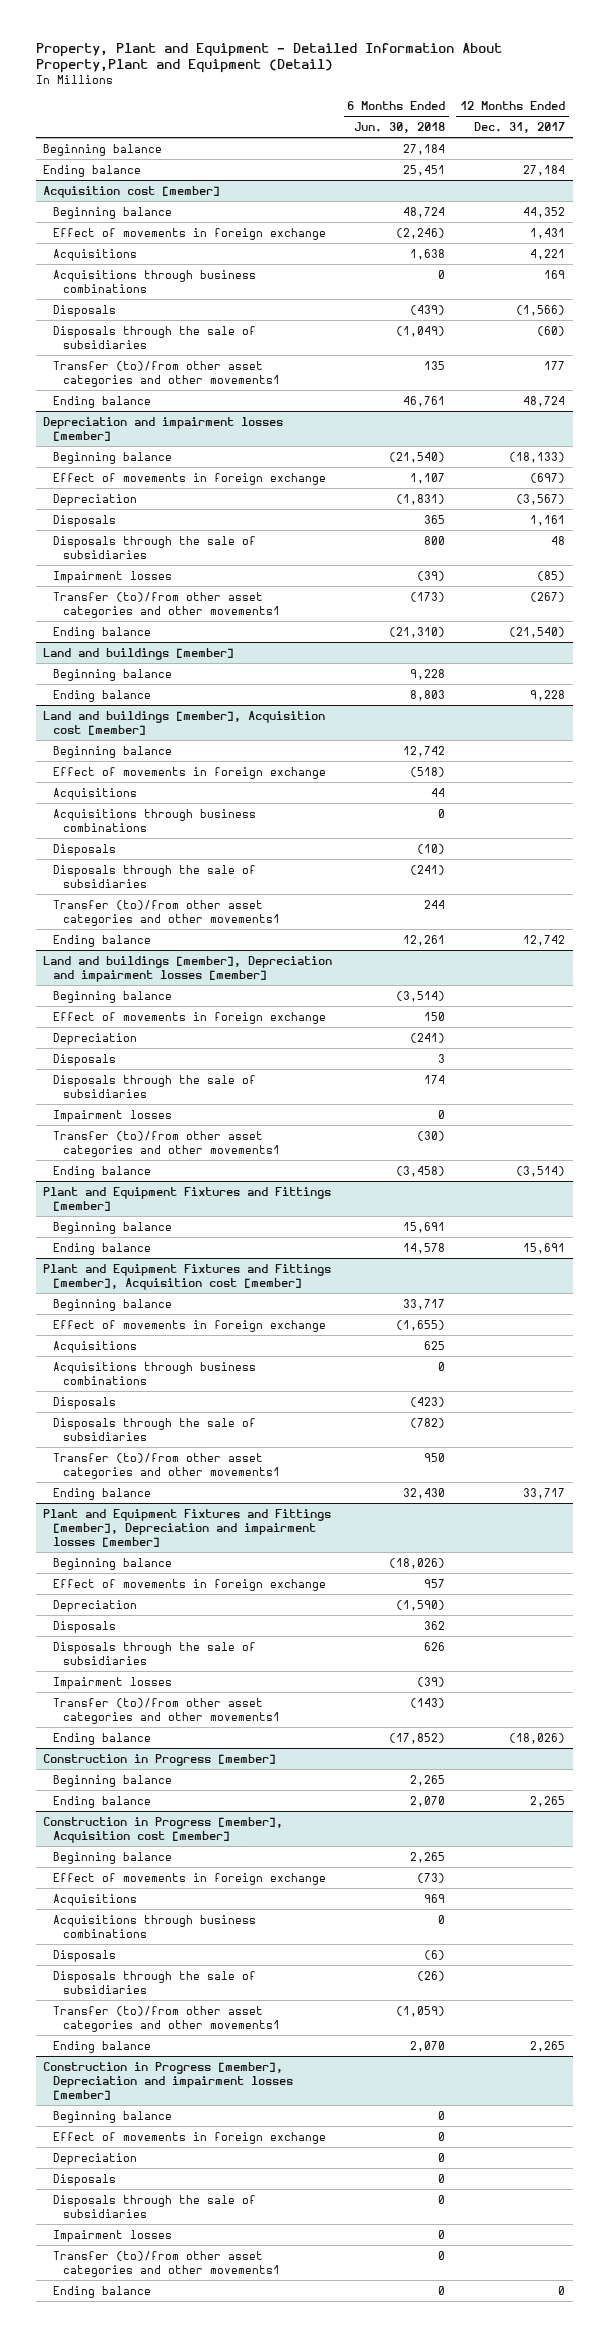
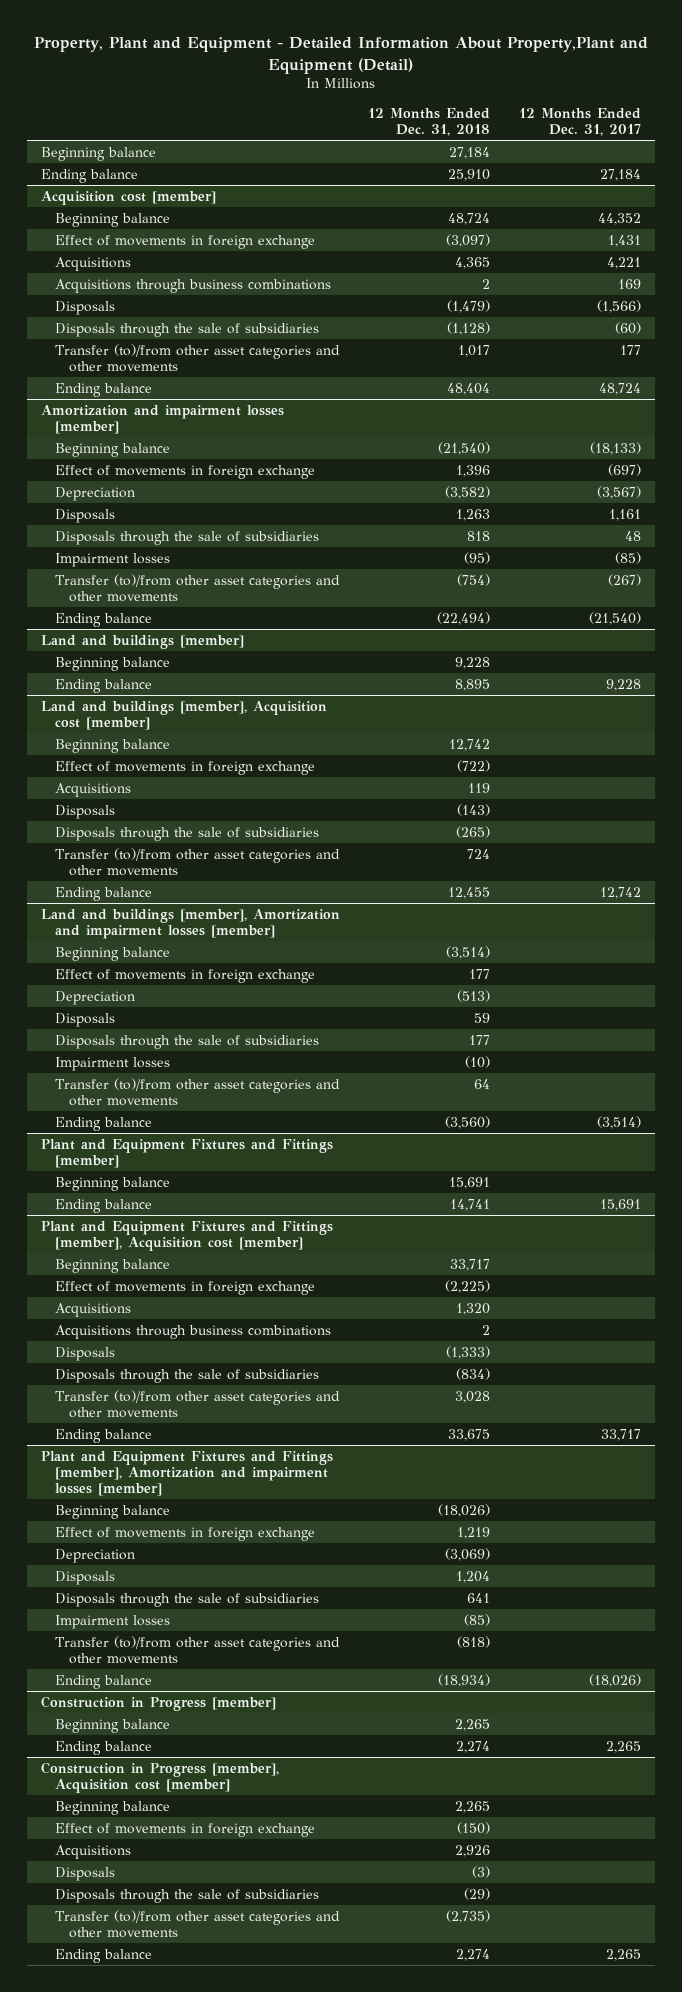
- | 6 Months Ended Jun. 30, 2018 | 12 Months Ended Dec. 31, 2017
+ | 12 Months Ended Dec. 31, 2018 | 12 Months Ended Dec. 31, 2017
@ Acquisition cost [member]
- Transfer (to)/from other asset categories and other movements1 | 135 | 177
+ Transfer (to)/from other asset categories and other movements | 1,017 | 177
- Depreciation and impairment losses [member]
+ Amortization and impairment losses [member]
- Transfer (to)/from other asset categories and other movements1 | (173) | (267)
+ Transfer (to)/from other asset categories and other movements | (754) | (267)
@ Land and buildings [member], Acquisition cost [member]
- Acquisitions through business combinations | 0 |
- Transfer (to)/from other asset categories and other movements1 | 244 |
+ Transfer (to)/from other asset categories and other movements | 724 |
- Land and buildings [member], Depreciation and impairment losses [member]
+ Land and buildings [member], Amortization and impairment losses [member]
- Transfer (to)/from other asset categories and other movements1 | (30) |
+ Transfer (to)/from other asset categories and other movements | 64 |
@ Plant and Equipment Fixtures and Fittings [member], Acquisition cost [member]
- Transfer (to)/from other asset categories and other movements1 | 950 |
+ Transfer (to)/from other asset categories and other movements | 3,028 |
- Plant and Equipment Fixtures and Fittings [member], Depreciation and impairment losses [member]
+ Plant and Equipment Fixtures and Fittings [member], Amortization and impairment losses [member]
- Transfer (to)/from other asset categories and other movements1 | (143) |
+ Transfer (to)/from other asset categories and other movements | (818) |
@ Construction in Progress [member], Acquisition cost [member]
- Acquisitions through business combinations | 0 |
- Transfer (to)/from other asset categories and other movements1 | (1,059) |
+ Transfer (to)/from other asset categories and other movements | (2,735) |
- Construction in Progress [member], Depreciation and impairment losses [member]
- Beginning balance | 0 |
- Effect of movements in foreign exchange | 0 |
- Depreciation | 0 |
- Disposals | 0 |
- Disposals through the sale of subsidiaries | 0 |
- Impairment losses | 0 |
- Transfer (to)/from other asset categories and other movements1 | 0 |
- Ending balance | 0 | 0

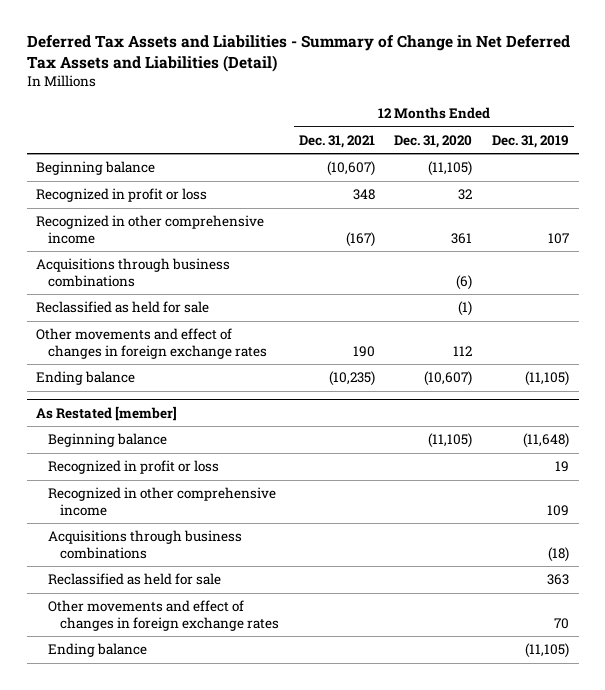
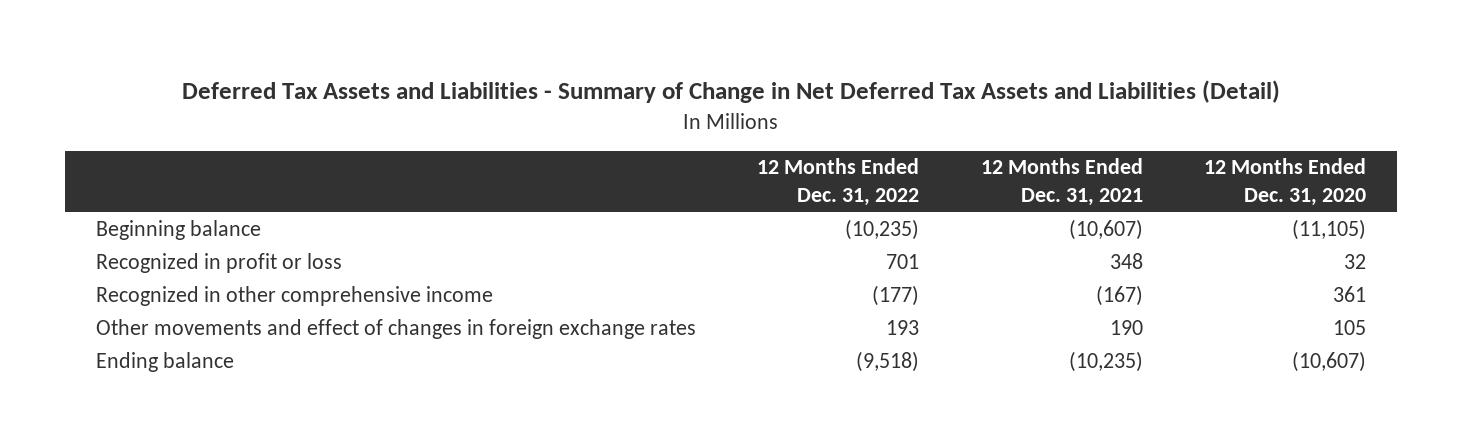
- | 12 Months Ended Dec. 31, 2021 | 12 Months Ended Dec. 31, 2020 | 12 Months Ended Dec. 31, 2019
+ | 12 Months Ended Dec. 31, 2022 | 12 Months Ended Dec. 31, 2021 | 12 Months Ended Dec. 31, 2020
- Acquisitions through business combinations | | (6) |
- Reclassified as held for sale | | (1) |
- Other movements and effect of changes in foreign exchange rates | 190 | 112 |
+ Other movements and effect of changes in foreign exchange rates | 193 | 190 | 105
- As Restated [member]
- Beginning balance | | (11,105) | (11,648)
- Recognized in profit or loss | | | 19
- Recognized in other comprehensive income | | | 109
- Acquisitions through business combinations | | | (18)
- Reclassified as held for sale | | | 363
- Other movements and effect of changes in foreign exchange rates | | | 70
- Ending balance | | | (11,105)

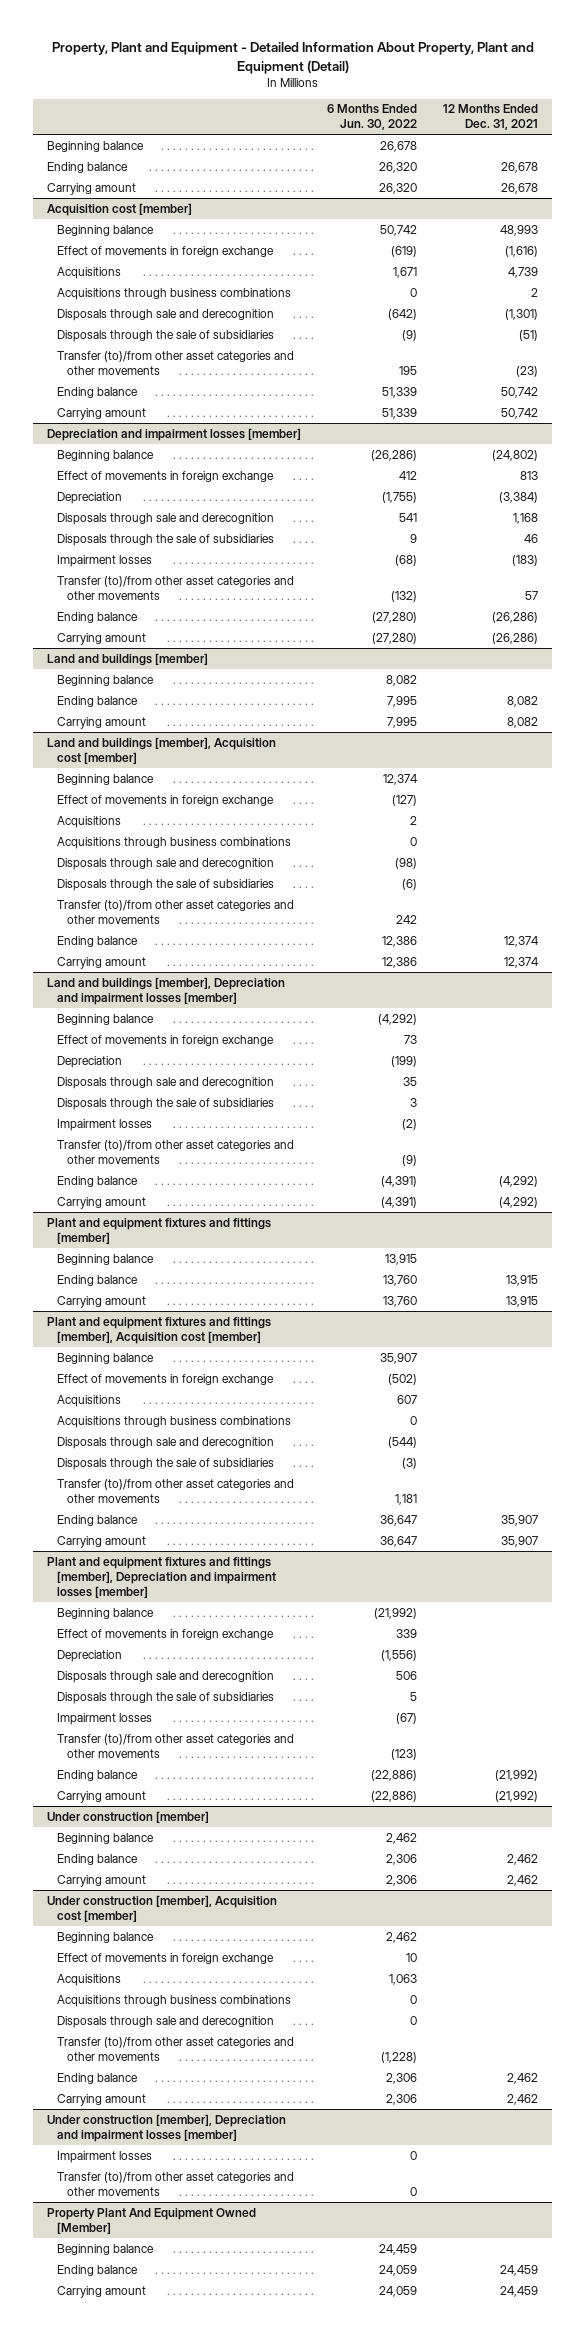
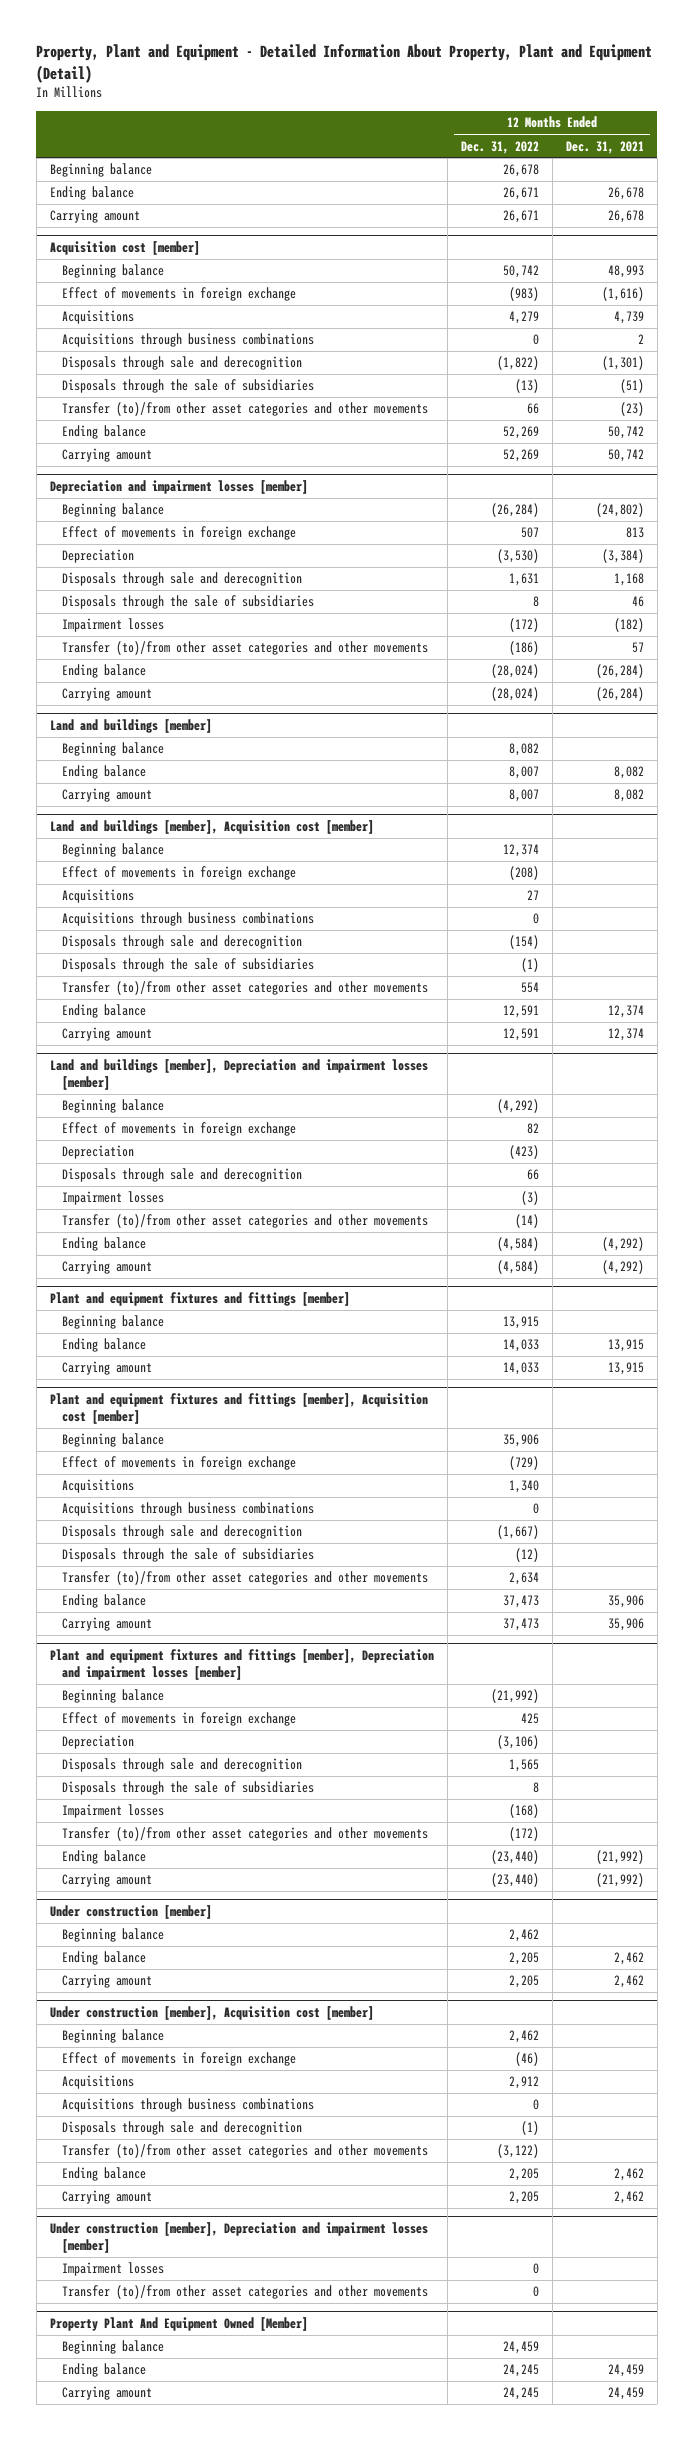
- | 6 Months Ended Jun. 30, 2022 | 12 Months Ended Dec. 31, 2021
+ | 12 Months Ended Dec. 31, 2022 | 12 Months Ended Dec. 31, 2021
@ Depreciation and impairment losses [member]
- Impairment losses | (68) | (183)
+ Impairment losses | (172) | (182)
- Ending balance | (27,280) | (26,286)
- Carrying amount | (27,280) | (26,286)
+ Ending balance | (28,024) | (26,284)
+ Carrying amount | (28,024) | (26,284)
@ Land and buildings [member], Depreciation and impairment losses [member]
- Disposals through the sale of subsidiaries | 3 |
@ Plant and equipment fixtures and fittings [member], Acquisition cost [member]
- Ending balance | 36,647 | 35,907
- Carrying amount | 36,647 | 35,907
+ Ending balance | 37,473 | 35,906
+ Carrying amount | 37,473 | 35,906

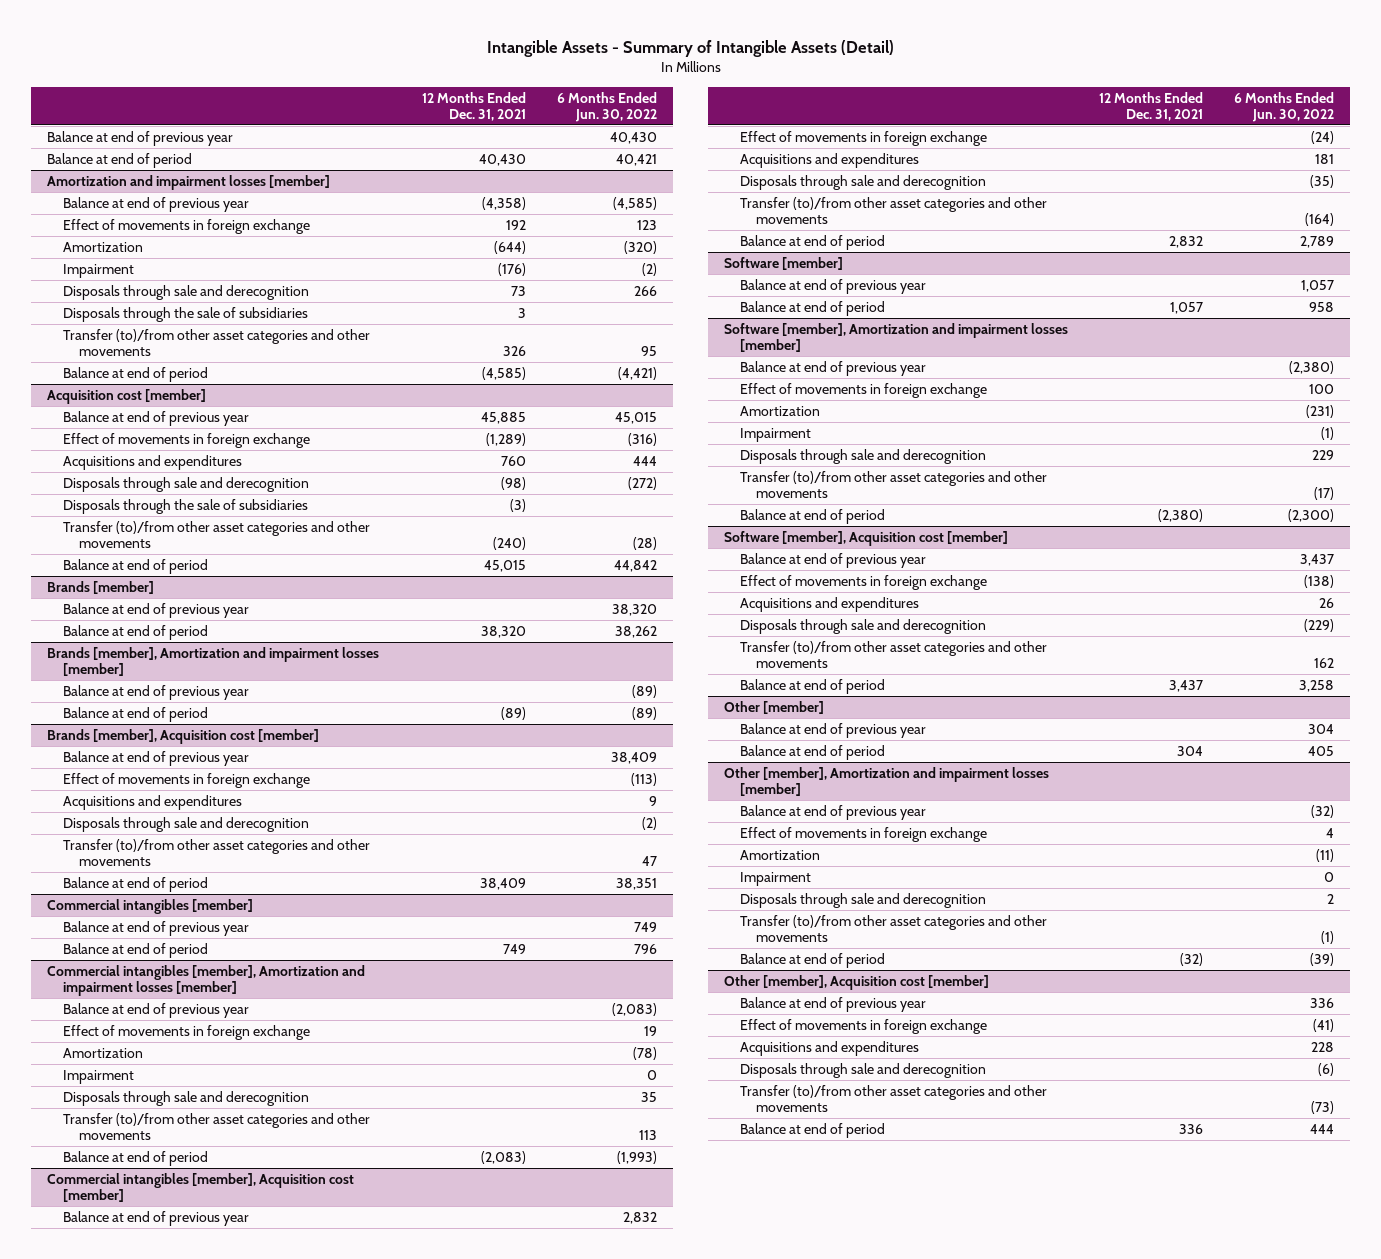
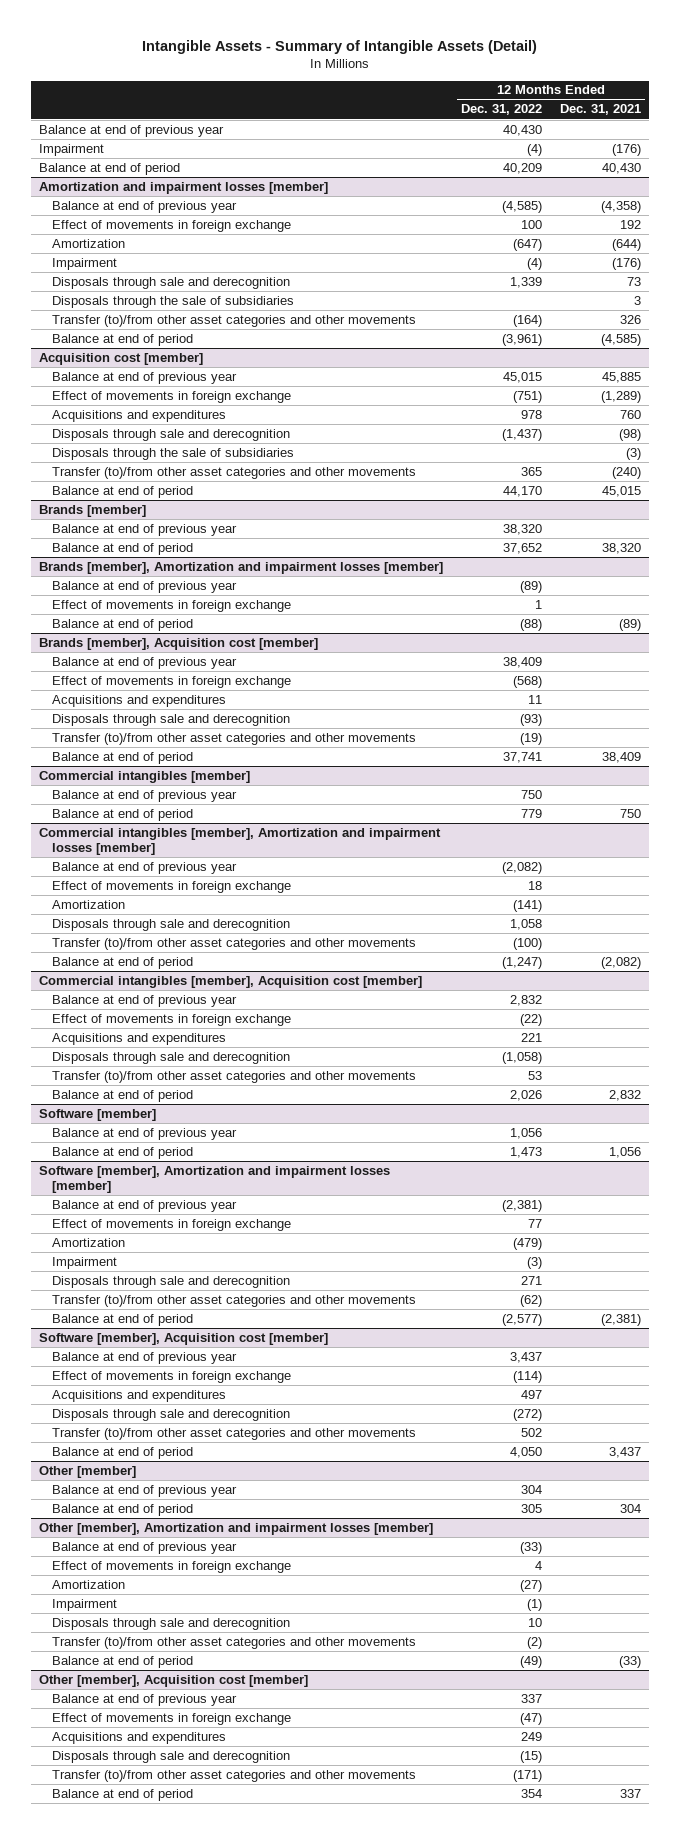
- | 12 Months Ended Dec. 31, 2021 | 6 Months Ended Jun. 30, 2022
+ | 12 Months Ended Dec. 31, 2022 | 12 Months Ended Dec. 31, 2021
+ Impairment | (4) | (176)
@ Brands [member], Amortization and impairment losses [member]
+ Effect of movements in foreign exchange | 1 |
@ Commercial intangibles [member]
- Balance at end of period | 749 | 796
+ Balance at end of period | 779 | 750
@ Commercial intangibles [member], Amortization and impairment losses [member]
- Impairment | | 0
- Balance at end of period | (2,083) | (1,993)
+ Balance at end of period | (1,247) | (2,082)
@ Software [member]
- Balance at end of period | 1,057 | 958
+ Balance at end of period | 1,473 | 1,056
@ Software [member], Amortization and impairment losses [member]
- Balance at end of period | (2,380) | (2,300)
+ Balance at end of period | (2,577) | (2,381)
@ Other [member], Amortization and impairment losses [member]
- Balance at end of period | (32) | (39)
+ Balance at end of period | (49) | (33)
@ Other [member], Acquisition cost [member]
- Balance at end of period | 336 | 444
+ Balance at end of period | 354 | 337

